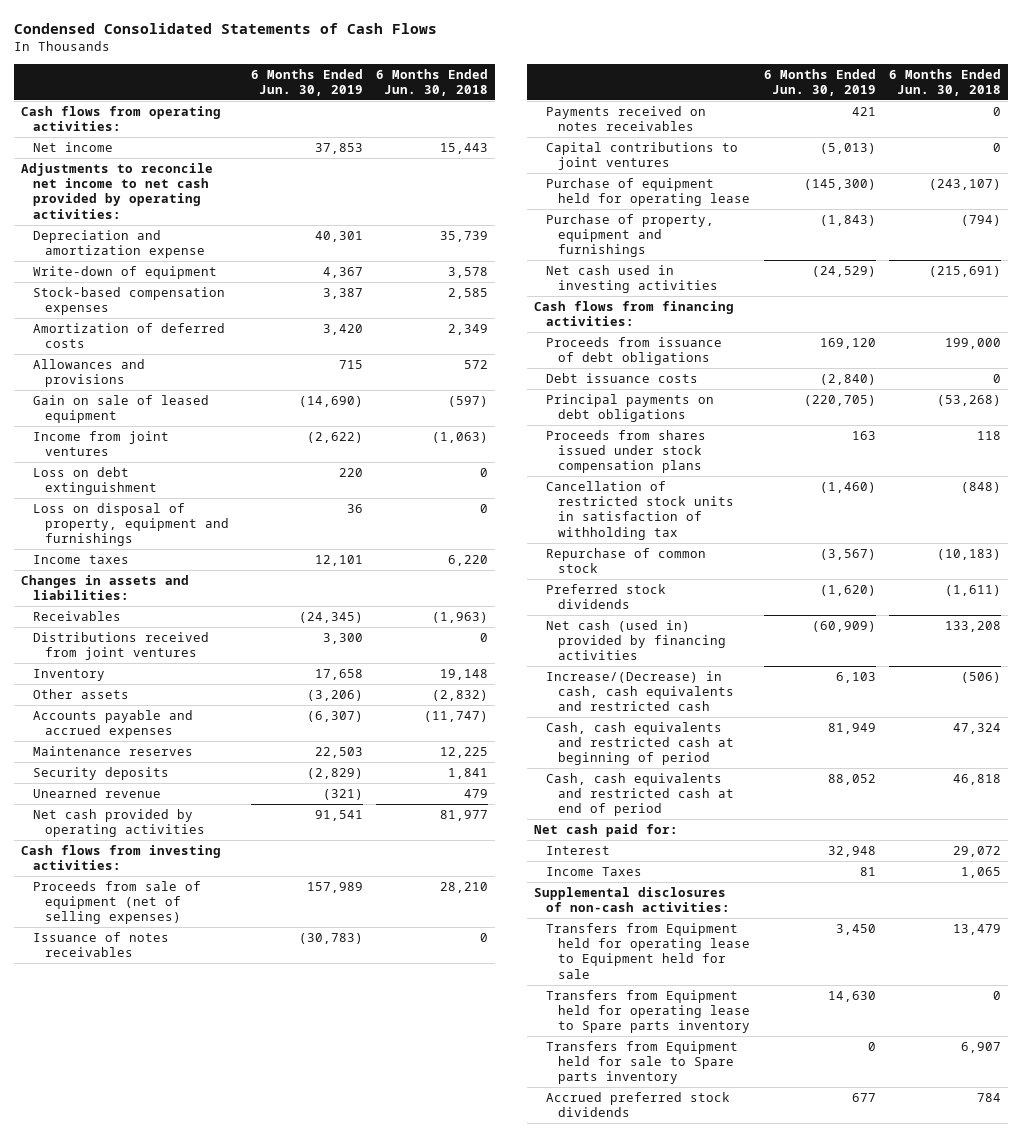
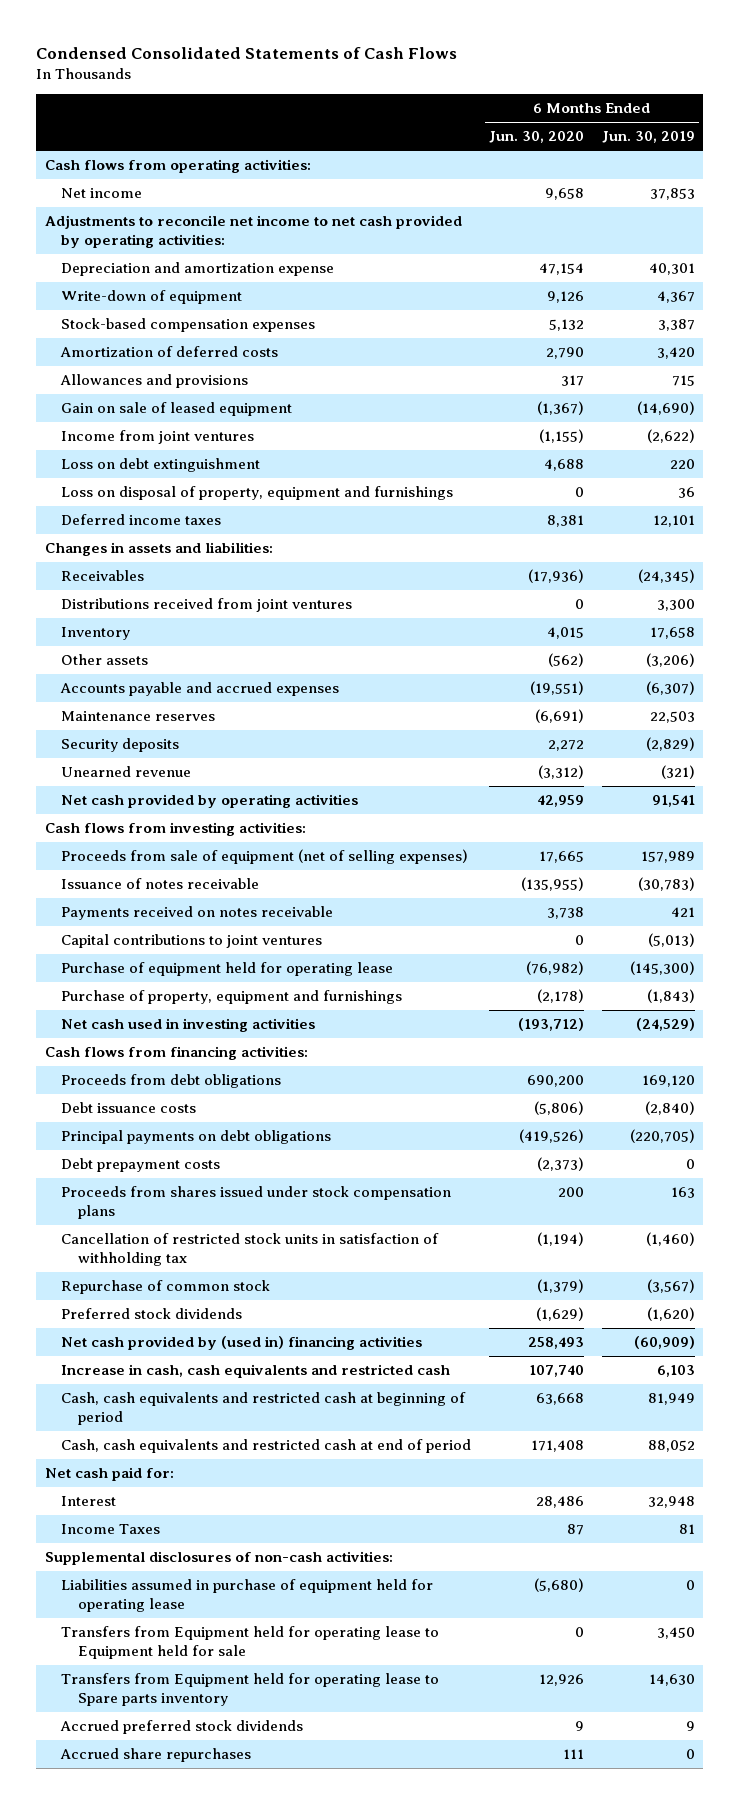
- | 6 Months Ended Jun. 30, 2019 | 6 Months Ended Jun. 30, 2018
+ | 6 Months Ended Jun. 30, 2020 | 6 Months Ended Jun. 30, 2019
- Income taxes | 12,101 | 6,220
+ Deferred income taxes | 8,381 | 12,101
- Issuance of notes receivables | (30,783) | 0
- Payments received on notes receivables | 421 | 0
+ Issuance of notes receivable | (135,955) | (30,783)
+ Payments received on notes receivable | 3,738 | 421
- Proceeds from issuance of debt obligations | 169,120 | 199,000
+ Proceeds from debt obligations | 690,200 | 169,120
+ Debt prepayment costs | (2,373) | 0
- Net cash (used in) provided by financing activities | (60,909) | 133,208
- Increase/(Decrease) in cash, cash equivalents and restricted cash | 6,103 | (506)
+ Net cash provided by (used in) financing activities | 258,493 | (60,909)
+ Increase in cash, cash equivalents and restricted cash | 107,740 | 6,103
+ Liabilities assumed in purchase of equipment held for operating lease | (5,680) | 0
- Transfers from Equipment held for sale to Spare parts inventory | 0 | 6,907
- Accrued preferred stock dividends | 677 | 784
+ Accrued preferred stock dividends | 9 | 9
+ Accrued share repurchases | 111 | 0

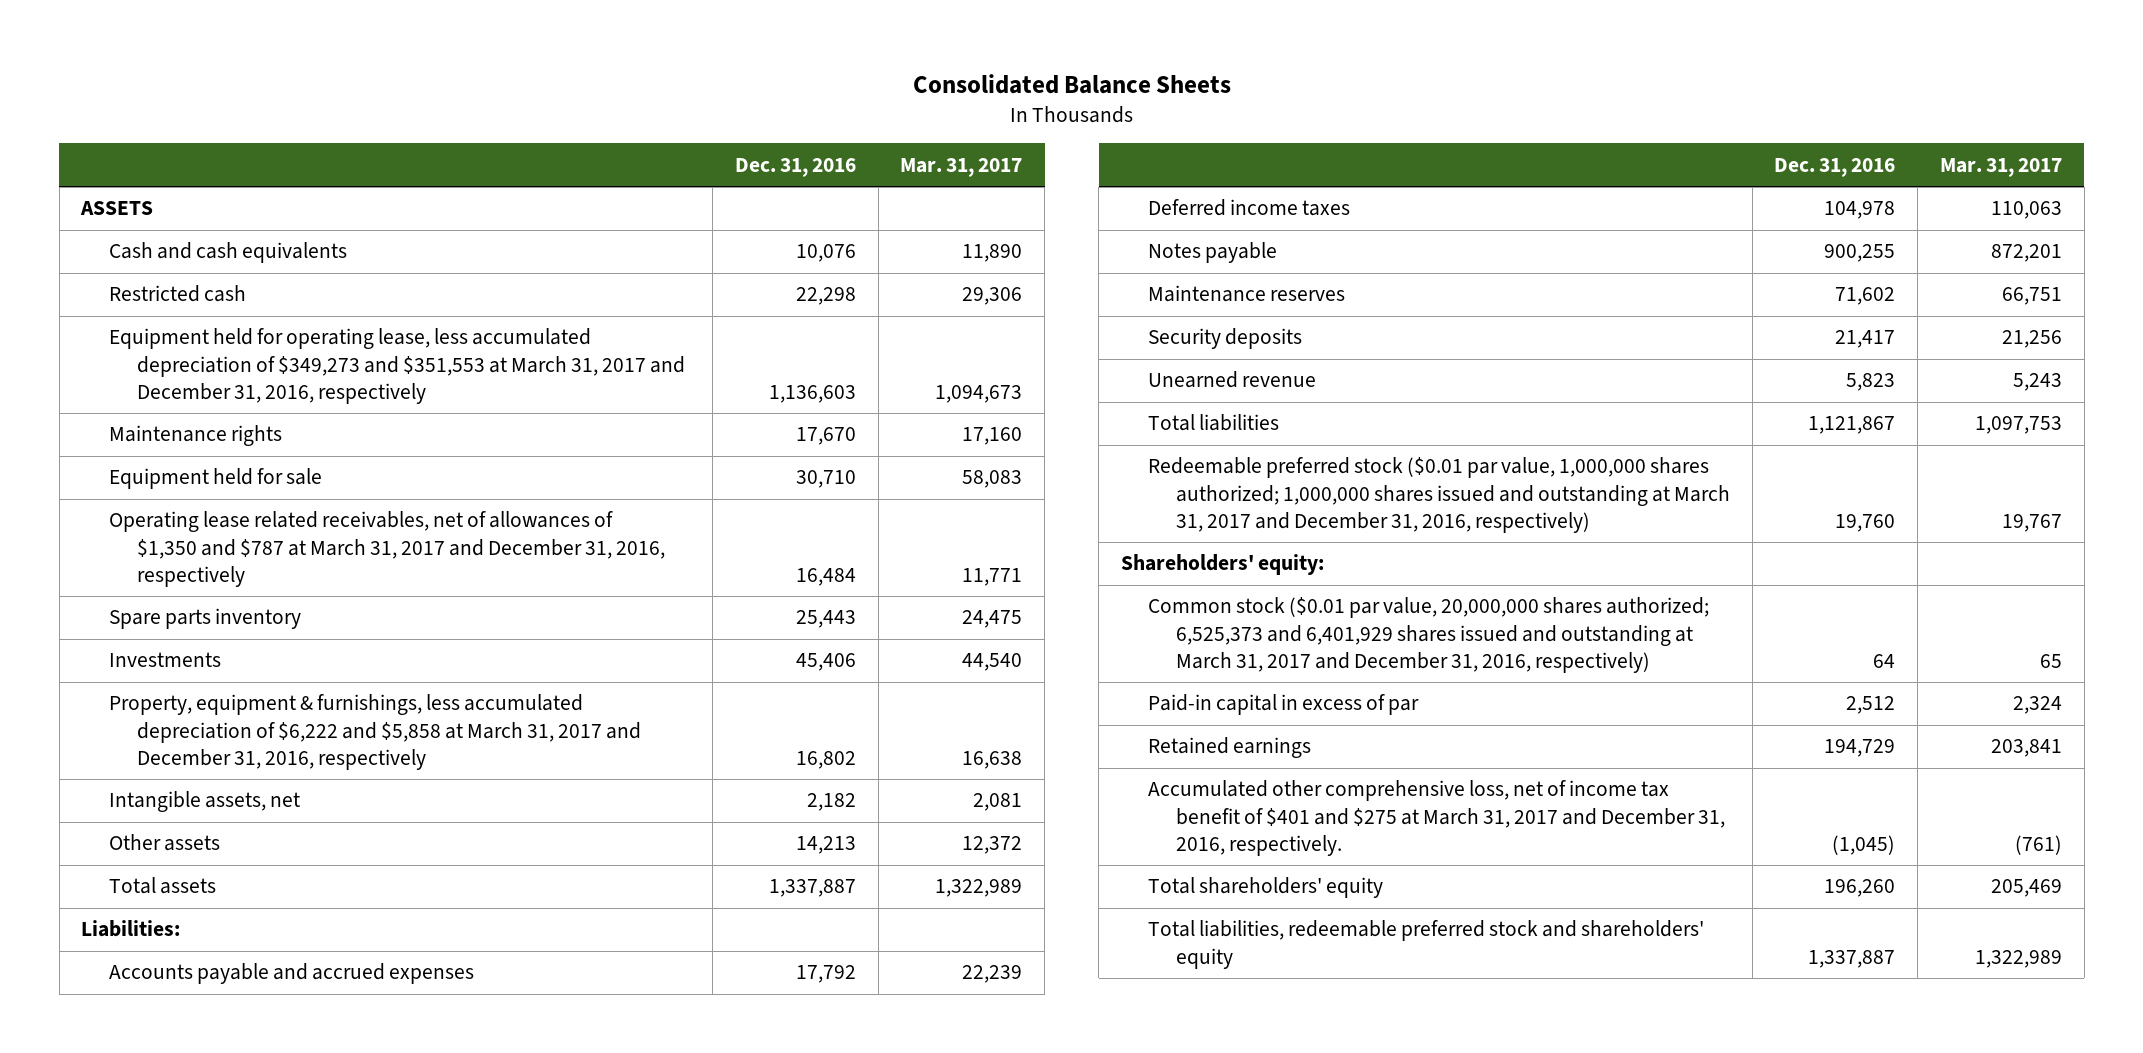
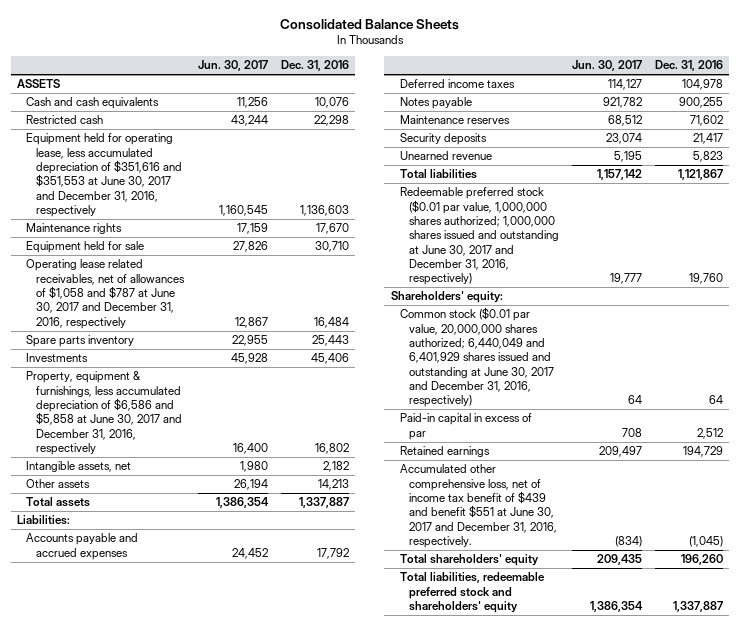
- | Dec. 31, 2016 | Mar. 31, 2017
+ | Jun. 30, 2017 | Dec. 31, 2016
- Equipment held for operating lease, less accumulated depreciation of $349,273 and $351,553 at March 31, 2017 and December 31, 2016, respectively | 1,136,603 | 1,094,673
+ Equipment held for operating lease, less accumulated depreciation of $351,616 and $351,553 at June 30, 2017 and December 31, 2016, respectively | 1,160,545 | 1,136,603
- Operating lease related receivables, net of allowances of $1,350 and $787 at March 31, 2017 and December 31, 2016, respectively | 16,484 | 11,771
+ Operating lease related receivables, net of allowances of $1,058 and $787 at June 30, 2017 and December 31, 2016, respectively | 12,867 | 16,484
- Property, equipment & furnishings, less accumulated depreciation of $6,222 and $5,858 at March 31, 2017 and December 31, 2016, respectively | 16,802 | 16,638
+ Property, equipment & furnishings, less accumulated depreciation of $6,586 and $5,858 at June 30, 2017 and December 31, 2016, respectively | 16,400 | 16,802
- Redeemable preferred stock ($0.01 par value, 1,000,000 shares authorized; 1,000,000 shares issued and outstanding at March 31, 2017 and December 31, 2016, respectively) | 19,760 | 19,767
+ Redeemable preferred stock ($0.01 par value, 1,000,000 shares authorized; 1,000,000 shares issued and outstanding at June 30, 2017 and December 31, 2016, respectively) | 19,777 | 19,760
- Common stock ($0.01 par value, 20,000,000 shares authorized; 6,525,373 and 6,401,929 shares issued and outstanding at March 31, 2017 and December 31, 2016, respectively) | 64 | 65
+ Common stock ($0.01 par value, 20,000,000 shares authorized; 6,440,049 and 6,401,929 shares issued and outstanding at June 30, 2017 and December 31, 2016, respectively) | 64 | 64
- Accumulated other comprehensive loss, net of income tax benefit of $401 and $275 at March 31, 2017 and December 31, 2016, respectively. | (1,045) | (761)
+ Accumulated other comprehensive loss, net of income tax benefit of $439 and benefit $551 at June 30, 2017 and December 31, 2016, respectively. | (834) | (1,045)

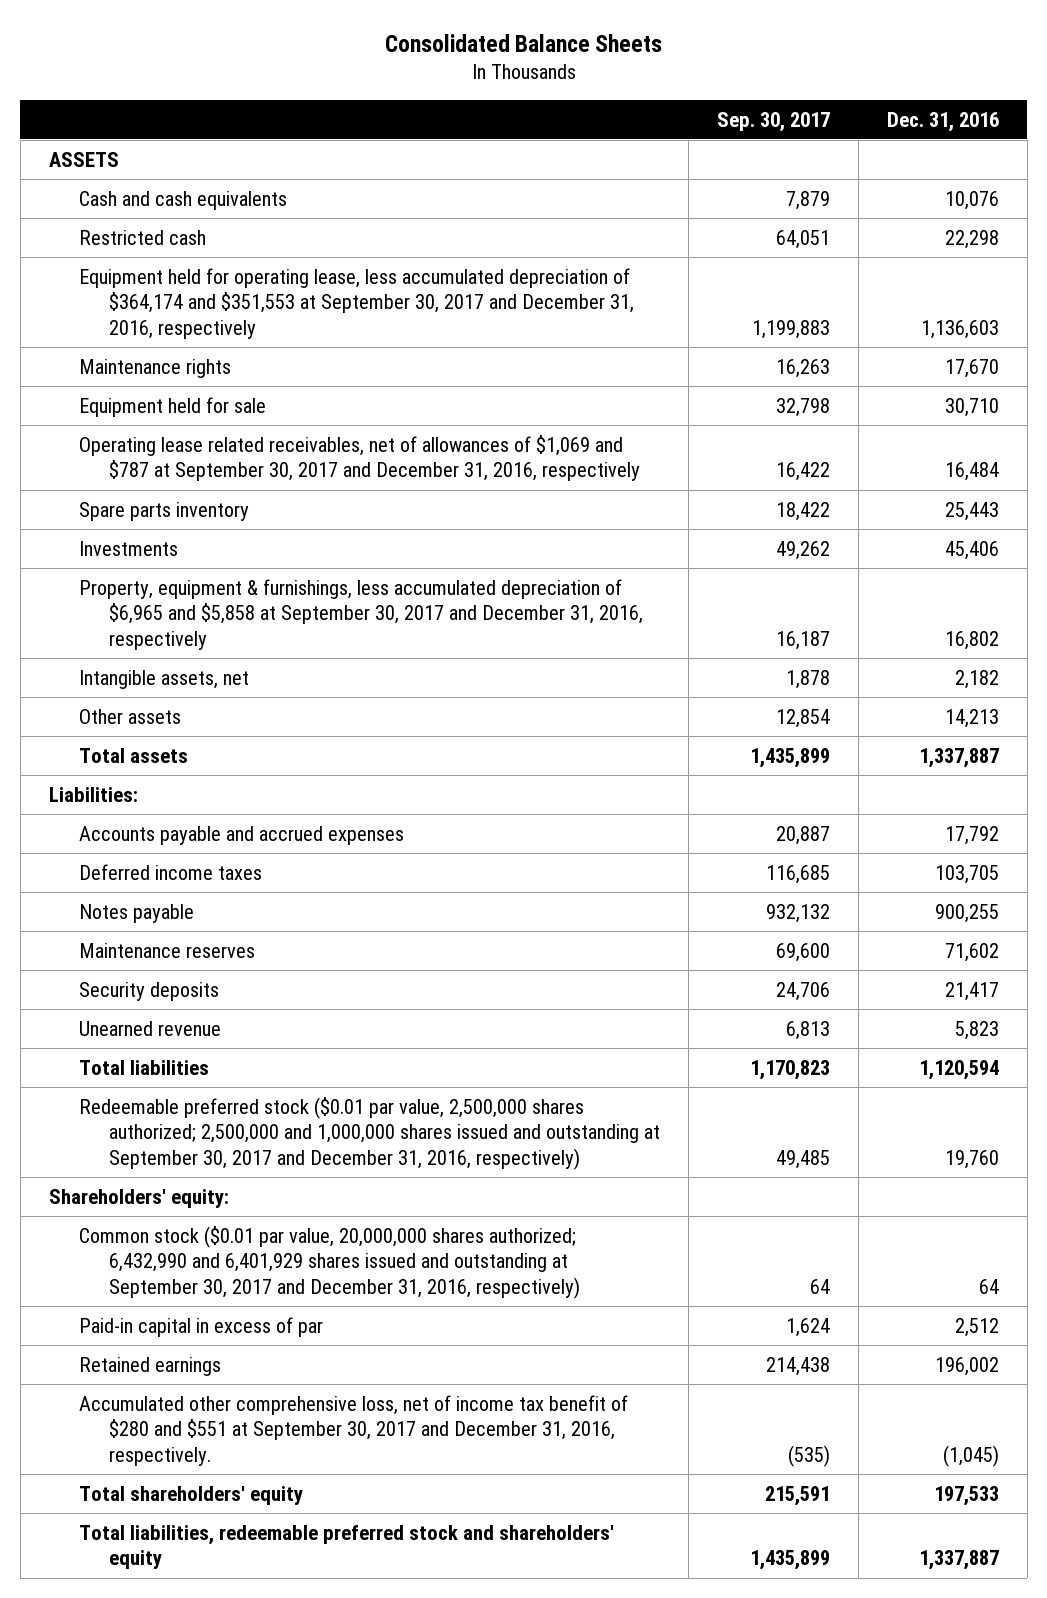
- | Jun. 30, 2017 | Dec. 31, 2016
+ | Sep. 30, 2017 | Dec. 31, 2016
- Equipment held for operating lease, less accumulated depreciation of $351,616 and $351,553 at June 30, 2017 and December 31, 2016, respectively | 1,160,545 | 1,136,603
+ Equipment held for operating lease, less accumulated depreciation of $364,174 and $351,553 at September 30, 2017 and December 31, 2016, respectively | 1,199,883 | 1,136,603
- Operating lease related receivables, net of allowances of $1,058 and $787 at June 30, 2017 and December 31, 2016, respectively | 12,867 | 16,484
+ Operating lease related receivables, net of allowances of $1,069 and $787 at September 30, 2017 and December 31, 2016, respectively | 16,422 | 16,484
- Property, equipment & furnishings, less accumulated depreciation of $6,586 and $5,858 at June 30, 2017 and December 31, 2016, respectively | 16,400 | 16,802
+ Property, equipment & furnishings, less accumulated depreciation of $6,965 and $5,858 at September 30, 2017 and December 31, 2016, respectively | 16,187 | 16,802
- Deferred income taxes | 114,127 | 104,978
+ Deferred income taxes | 116,685 | 103,705
- Total liabilities | 1,157,142 | 1,121,867
- Redeemable preferred stock ($0.01 par value, 1,000,000 shares authorized; 1,000,000 shares issued and outstanding at June 30, 2017 and December 31, 2016, respectively) | 19,777 | 19,760
+ Total liabilities | 1,170,823 | 1,120,594
+ Redeemable preferred stock ($0.01 par value, 2,500,000 shares authorized; 2,500,000 and 1,000,000 shares issued and outstanding at September 30, 2017 and December 31, 2016, respectively) | 49,485 | 19,760
- Common stock ($0.01 par value, 20,000,000 shares authorized; 6,440,049 and 6,401,929 shares issued and outstanding at June 30, 2017 and December 31, 2016, respectively) | 64 | 64
+ Common stock ($0.01 par value, 20,000,000 shares authorized; 6,432,990 and 6,401,929 shares issued and outstanding at September 30, 2017 and December 31, 2016, respectively) | 64 | 64
- Retained earnings | 209,497 | 194,729
- Accumulated other comprehensive loss, net of income tax benefit of $439 and benefit $551 at June 30, 2017 and December 31, 2016, respectively. | (834) | (1,045)
- Total shareholders' equity | 209,435 | 196,260
+ Retained earnings | 214,438 | 196,002
+ Accumulated other comprehensive loss, net of income tax benefit of $280 and $551 at September 30, 2017 and December 31, 2016, respectively. | (535) | (1,045)
+ Total shareholders' equity | 215,591 | 197,533

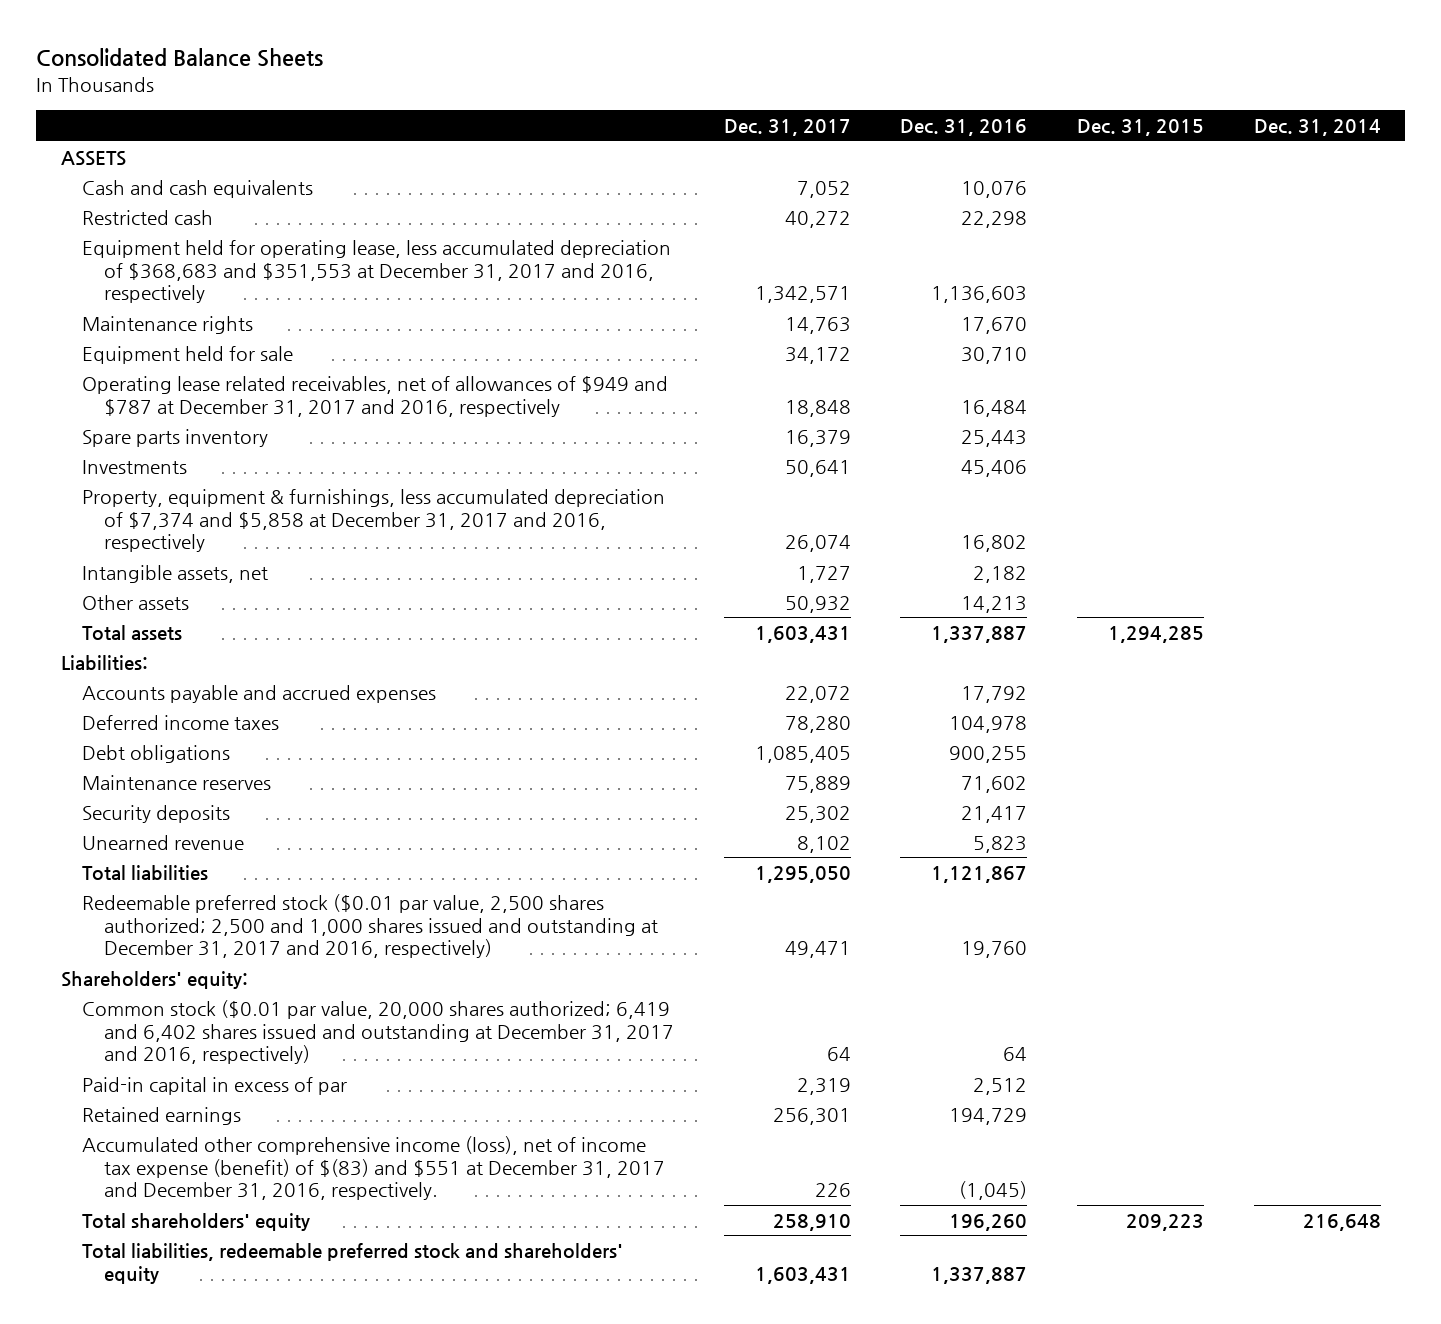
- | Sep. 30, 2017 | Dec. 31, 2016
+ | Dec. 31, 2017 | Dec. 31, 2016 | Dec. 31, 2015 | Dec. 31, 2014
- Equipment held for operating lease, less accumulated depreciation of $364,174 and $351,553 at September 30, 2017 and December 31, 2016, respectively | 1,199,883 | 1,136,603
+ Equipment held for operating lease, less accumulated depreciation of $368,683 and $351,553 at December 31, 2017 and 2016, respectively | 1,342,571 | 1,136,603 | |
- Operating lease related receivables, net of allowances of $1,069 and $787 at September 30, 2017 and December 31, 2016, respectively | 16,422 | 16,484
+ Operating lease related receivables, net of allowances of $949 and $787 at December 31, 2017 and 2016, respectively | 18,848 | 16,484 | |
- Property, equipment & furnishings, less accumulated depreciation of $6,965 and $5,858 at September 30, 2017 and December 31, 2016, respectively | 16,187 | 16,802
+ Property, equipment & furnishings, less accumulated depreciation of $7,374 and $5,858 at December 31, 2017 and 2016, respectively | 26,074 | 16,802 | |
- Deferred income taxes | 116,685 | 103,705
- Notes payable | 932,132 | 900,255
+ Deferred income taxes | 78,280 | 104,978 | |
+ Debt obligations | 1,085,405 | 900,255 | |
- Total liabilities | 1,170,823 | 1,120,594
- Redeemable preferred stock ($0.01 par value, 2,500,000 shares authorized; 2,500,000 and 1,000,000 shares issued and outstanding at September 30, 2017 and December 31, 2016, respectively) | 49,485 | 19,760
+ Total liabilities | 1,295,050 | 1,121,867 | |
+ Redeemable preferred stock ($0.01 par value, 2,500 shares authorized; 2,500 and 1,000 shares issued and outstanding at December 31, 2017 and 2016, respectively) | 49,471 | 19,760 | |
- Common stock ($0.01 par value, 20,000,000 shares authorized; 6,432,990 and 6,401,929 shares issued and outstanding at September 30, 2017 and December 31, 2016, respectively) | 64 | 64
+ Common stock ($0.01 par value, 20,000 shares authorized; 6,419 and 6,402 shares issued and outstanding at December 31, 2017 and 2016, respectively) | 64 | 64 | |
- Retained earnings | 214,438 | 196,002
- Accumulated other comprehensive loss, net of income tax benefit of $280 and $551 at September 30, 2017 and December 31, 2016, respectively. | (535) | (1,045)
- Total shareholders' equity | 215,591 | 197,533
+ Retained earnings | 256,301 | 194,729 | |
+ Accumulated other comprehensive income (loss), net of income tax expense (benefit) of $(83) and $551 at December 31, 2017 and December 31, 2016, respectively. | 226 | (1,045) | |
+ Total shareholders' equity | 258,910 | 196,260 | 209,223 | 216,648

